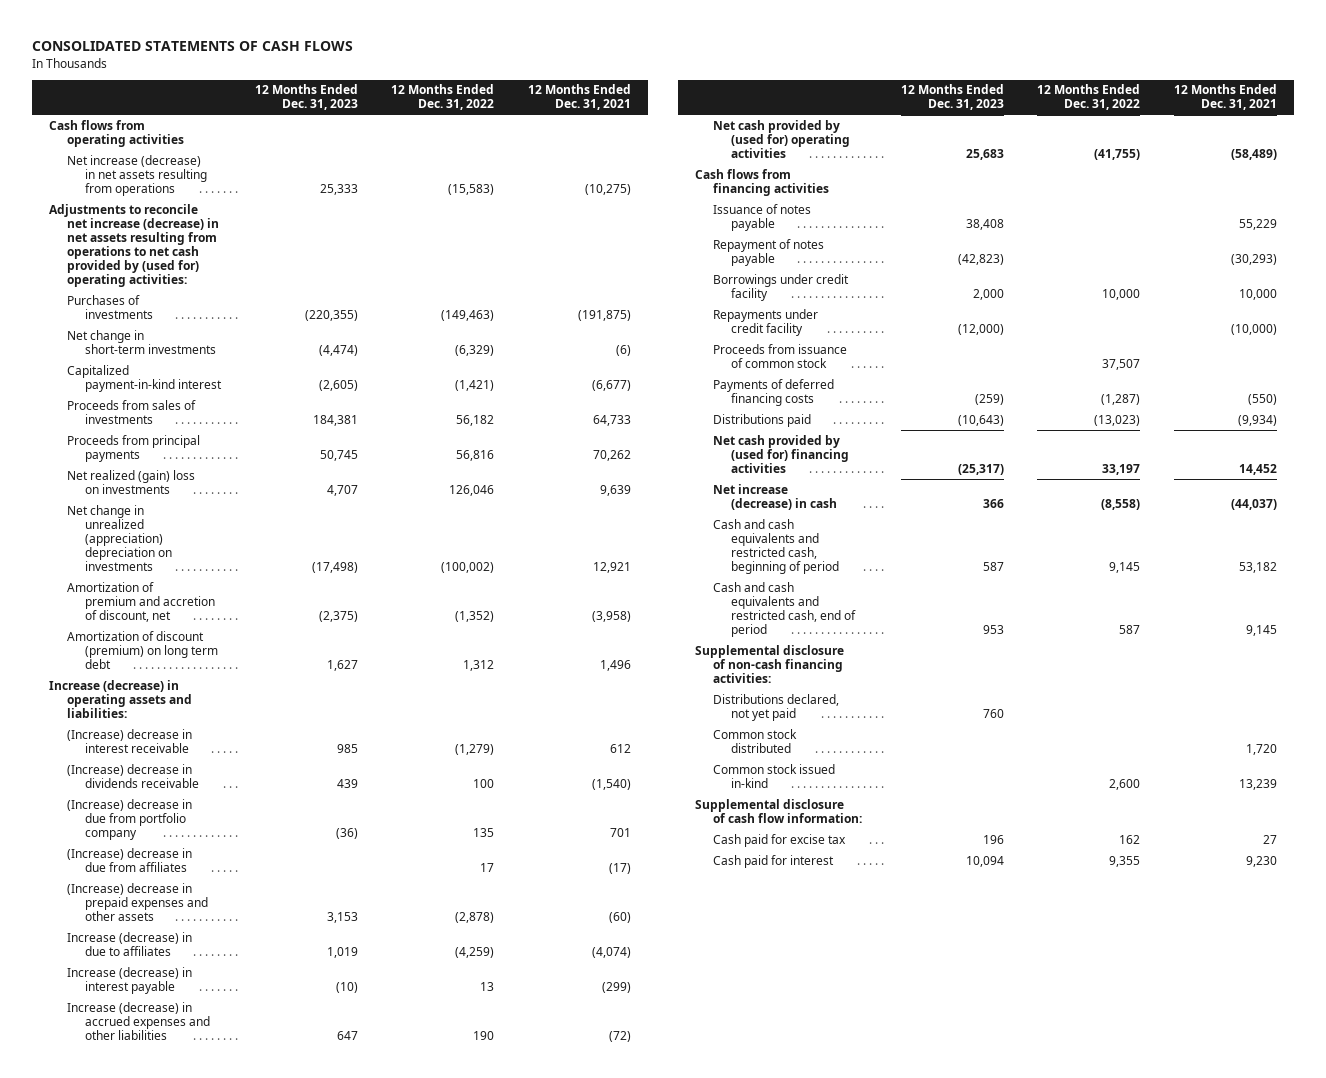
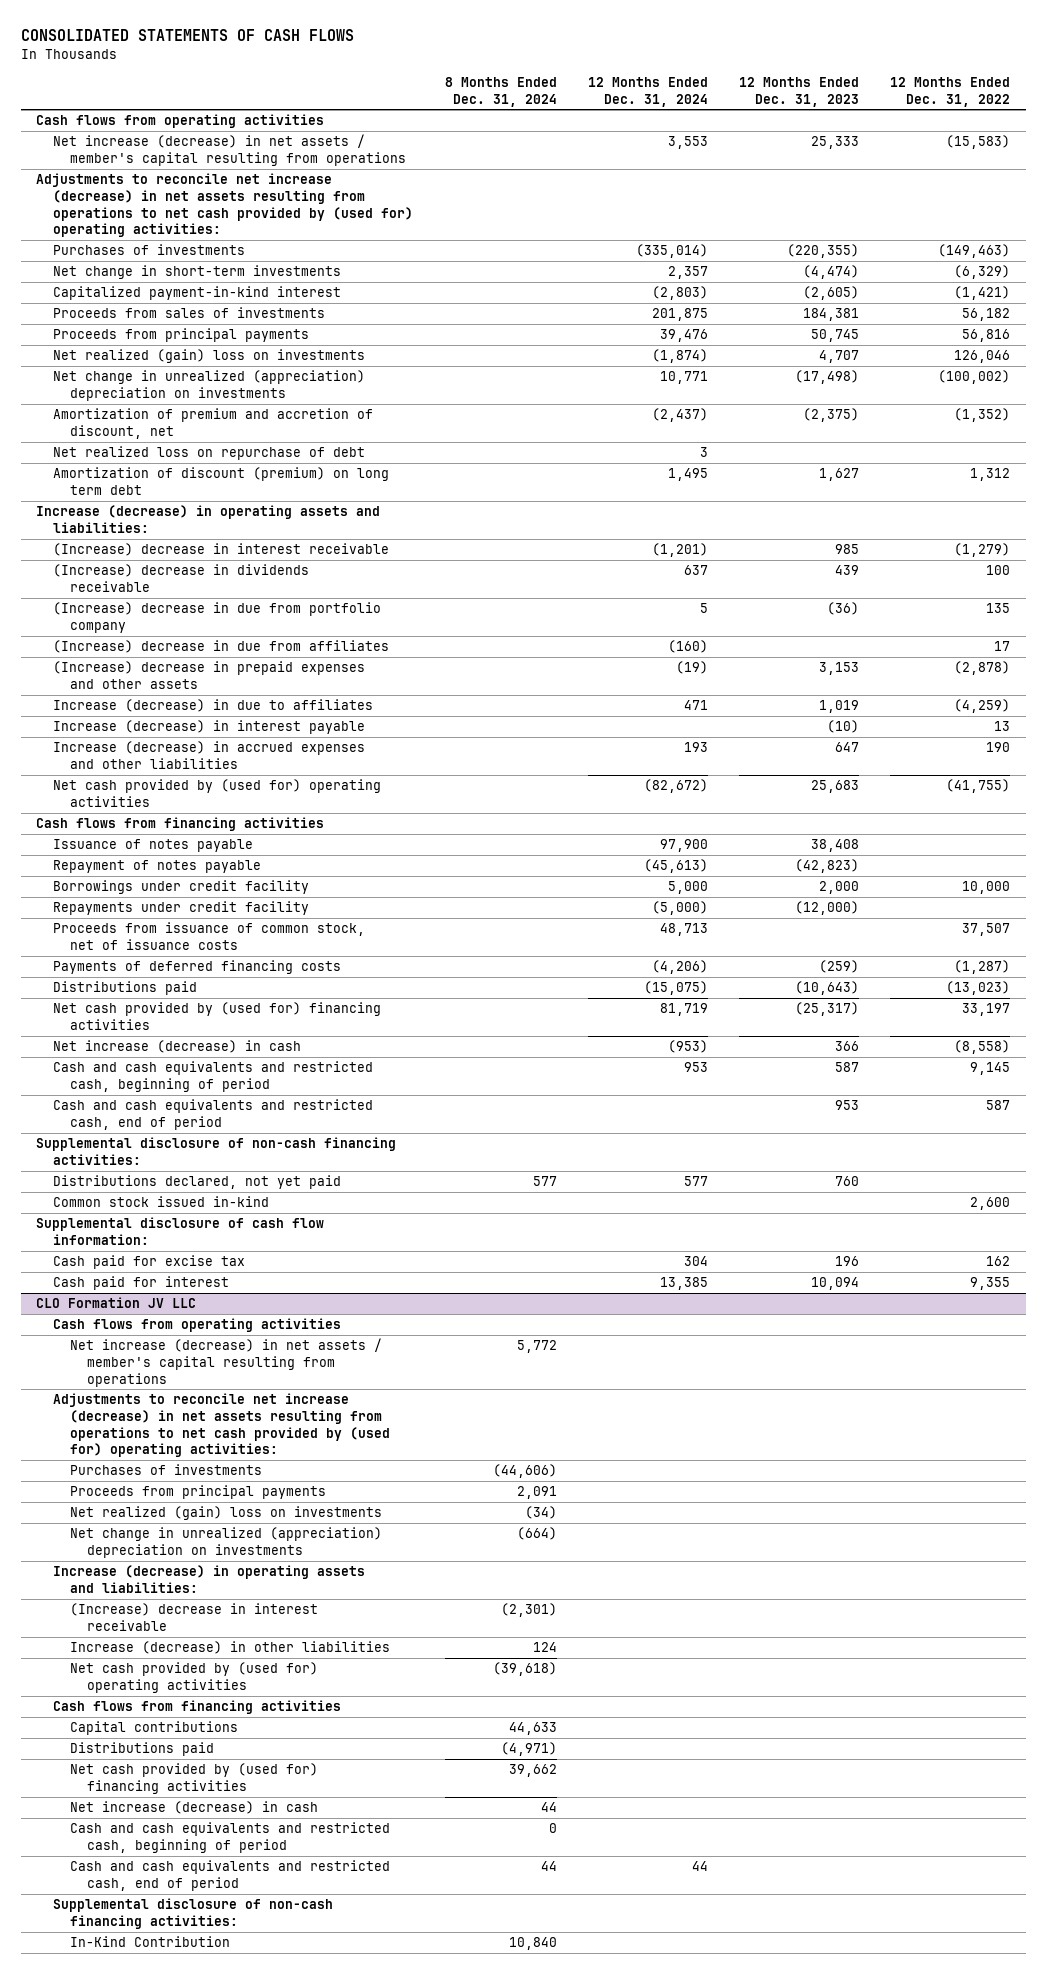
- | 12 Months Ended Dec. 31, 2023 | 12 Months Ended Dec. 31, 2022 | 12 Months Ended Dec. 31, 2021
+ | 8 Months Ended Dec. 31, 2024 | 12 Months Ended Dec. 31, 2024 | 12 Months Ended Dec. 31, 2023 | 12 Months Ended Dec. 31, 2022
- Net increase (decrease) in net assets resulting from operations | 25,333 | (15,583) | (10,275)
+ Net increase (decrease) in net assets / member's capital resulting from operations | | 3,553 | 25,333 | (15,583)
+ Net realized loss on repurchase of debt | | 3 | |
- Proceeds from issuance of common stock | | 37,507 |
+ Proceeds from issuance of common stock, net of issuance costs | | 48,713 | | 37,507
- Common stock distributed | | | 1,720
+ CLO Formation JV LLC
+ Cash flows from operating activities
+ Net increase (decrease) in net assets / member's capital resulting from operations | 5,772 | | |
+ Adjustments to reconcile net increase (decrease) in net assets resulting from operations to net cash provided by (used for) operating activities:
+ Purchases of investments | (44,606) | | |
+ Proceeds from principal payments | 2,091 | | |
+ Net realized (gain) loss on investments | (34) | | |
+ Net change in unrealized (appreciation) depreciation on investments | (664) | | |
+ Increase (decrease) in operating assets and liabilities:
+ (Increase) decrease in interest receivable | (2,301) | | |
+ Increase (decrease) in other liabilities | 124 | | |
+ Net cash provided by (used for) operating activities | (39,618) | | |
+ Cash flows from financing activities
+ Capital contributions | 44,633 | | |
+ Distributions paid | (4,971) | | |
+ Net cash provided by (used for) financing activities | 39,662 | | |
+ Net increase (decrease) in cash | 44 | | |
+ Cash and cash equivalents and restricted cash, beginning of period | 0 | | |
+ Cash and cash equivalents and restricted cash, end of period | 44 | 44 | |
+ Supplemental disclosure of non-cash financing activities:
+ In-Kind Contribution | 10,840 | | |

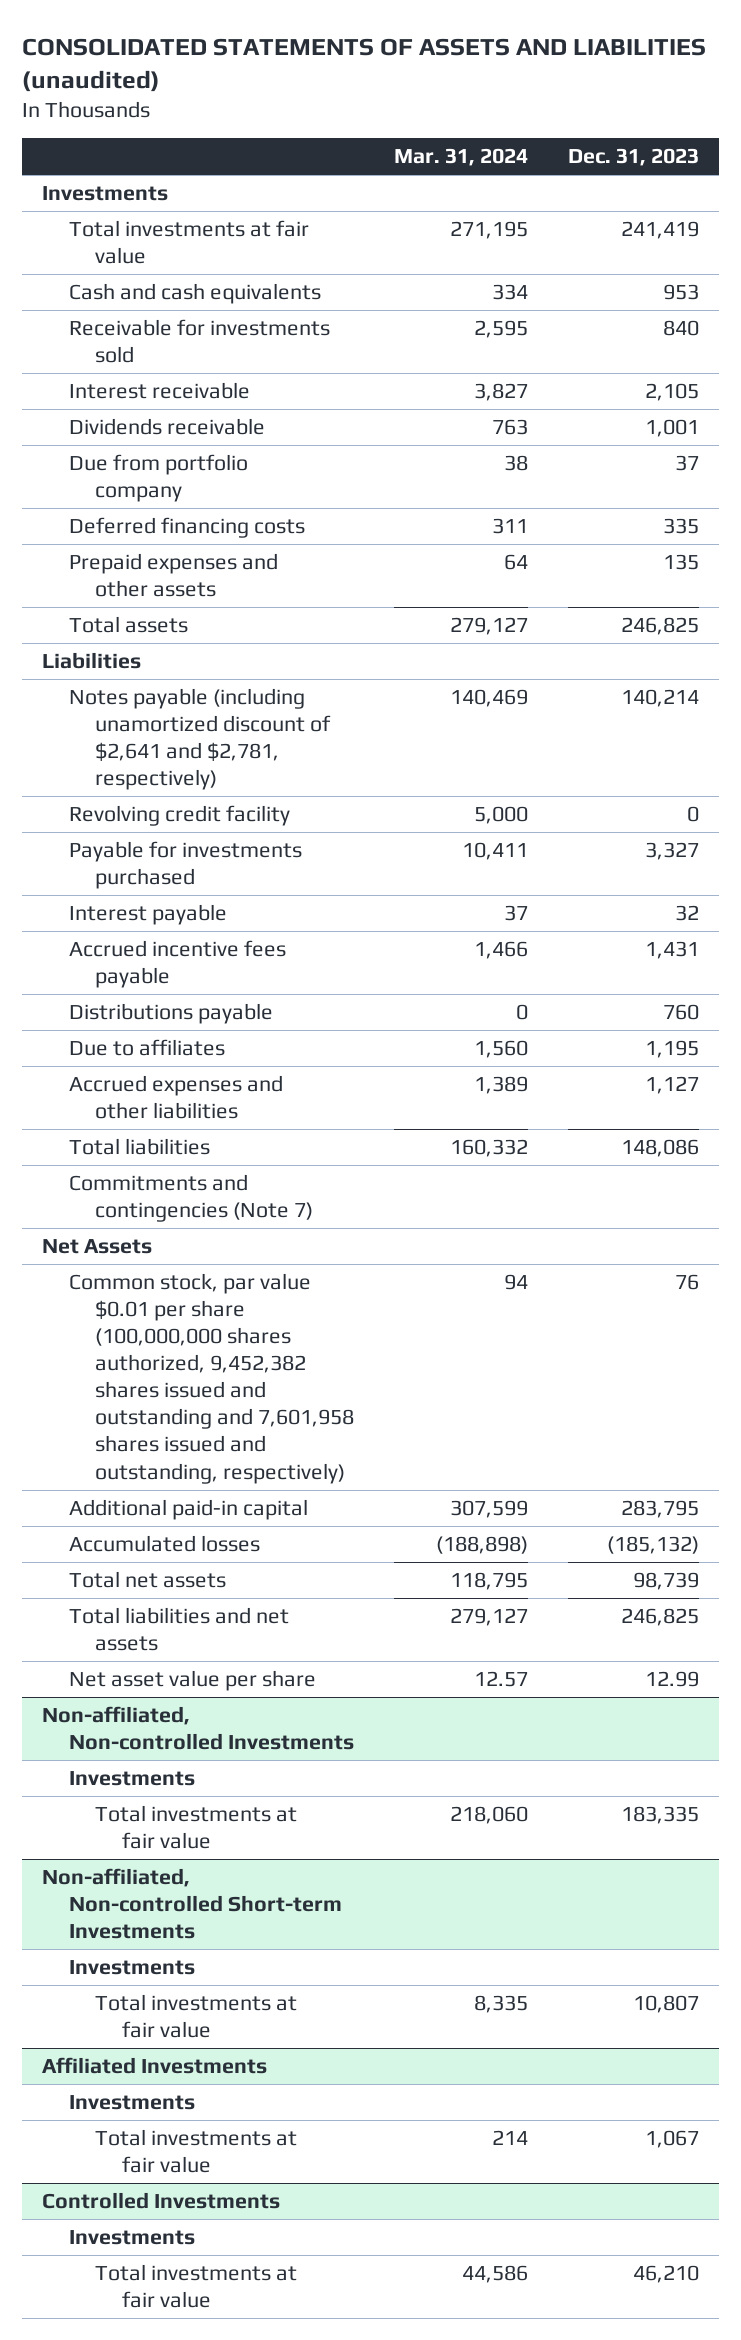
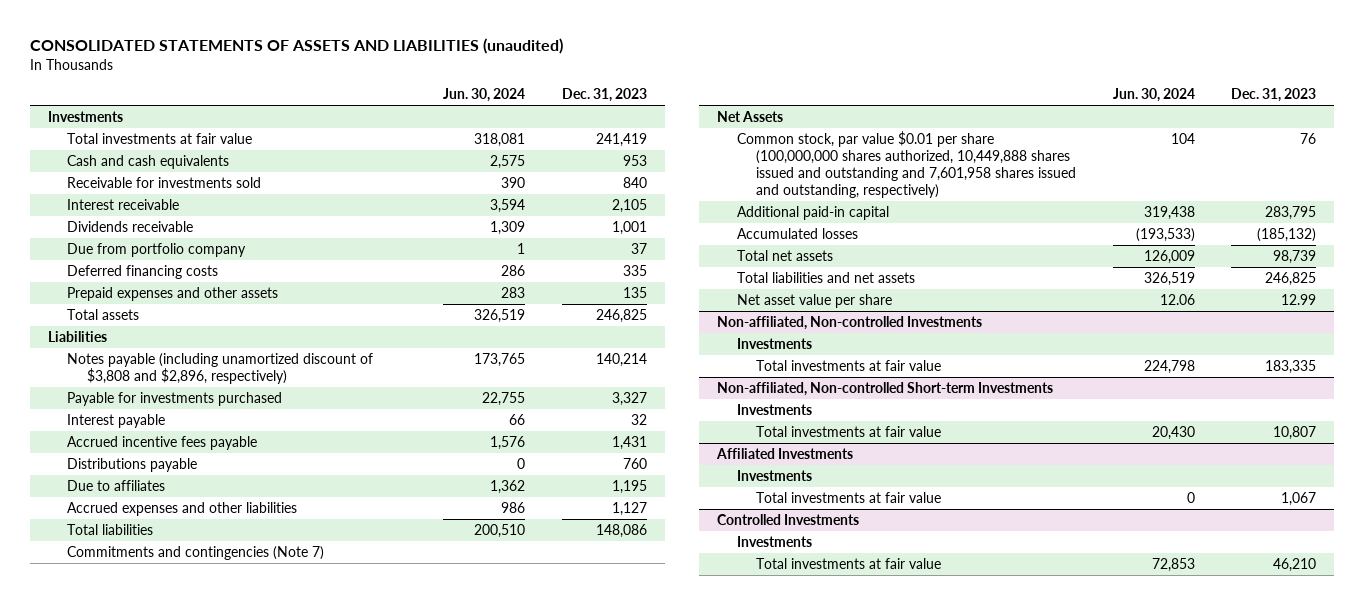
- | Mar. 31, 2024 | Dec. 31, 2023
+ | Jun. 30, 2024 | Dec. 31, 2023
- Notes payable (including unamortized discount of $2,641 and $2,781, respectively) | 140,469 | 140,214
- Revolving credit facility | 5,000 | 0
+ Notes payable (including unamortized discount of $3,808 and $2,896, respectively) | 173,765 | 140,214
- Common stock, par value $0.01 per share (100,000,000 shares authorized, 9,452,382 shares issued and outstanding and 7,601,958 shares issued and outstanding, respectively) | 94 | 76
+ Common stock, par value $0.01 per share (100,000,000 shares authorized, 10,449,888 shares issued and outstanding and 7,601,958 shares issued and outstanding, respectively) | 104 | 76

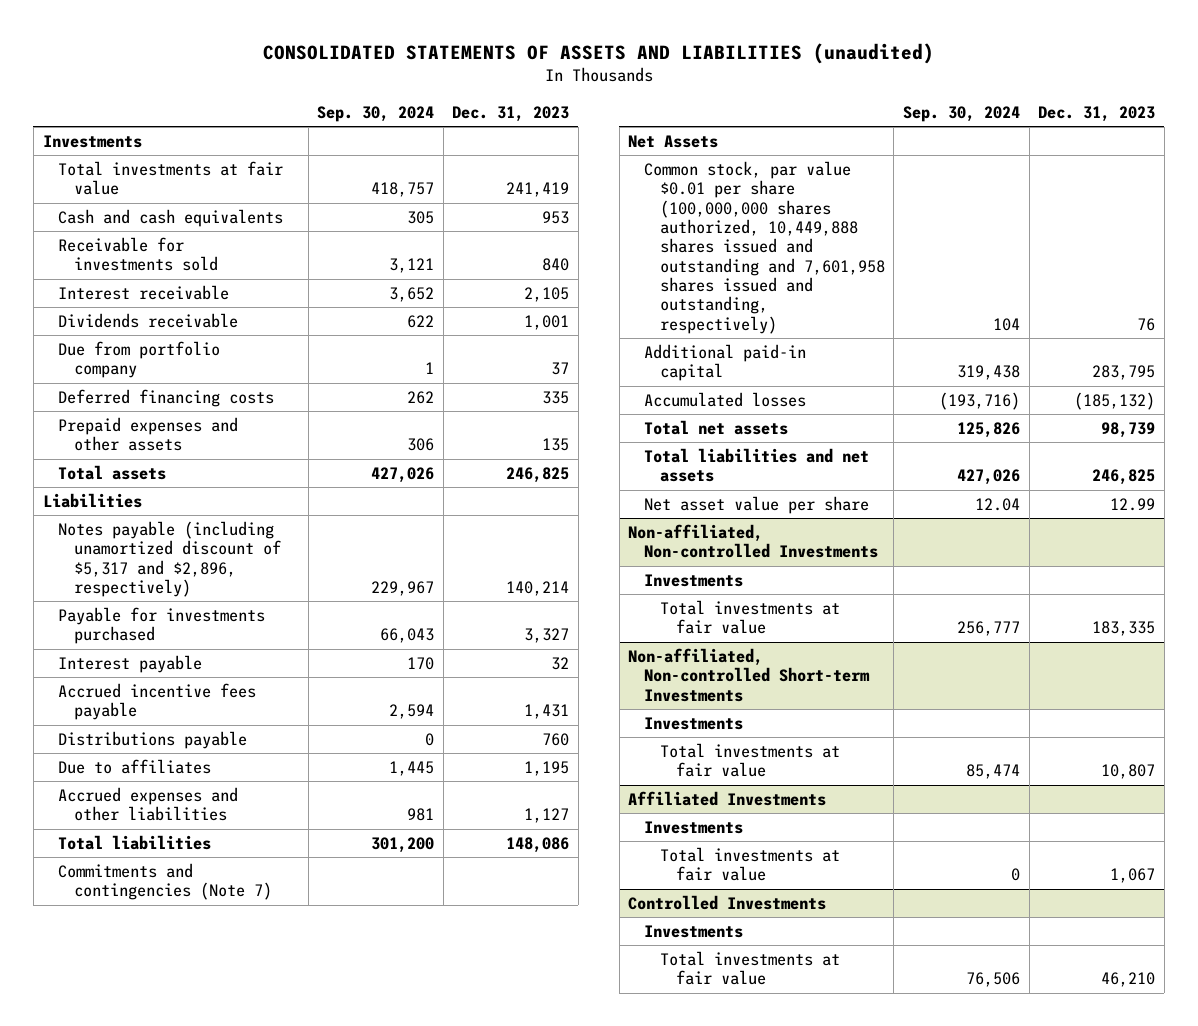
- | Jun. 30, 2024 | Dec. 31, 2023
+ | Sep. 30, 2024 | Dec. 31, 2023
- Notes payable (including unamortized discount of $3,808 and $2,896, respectively) | 173,765 | 140,214
+ Notes payable (including unamortized discount of $5,317 and $2,896, respectively) | 229,967 | 140,214

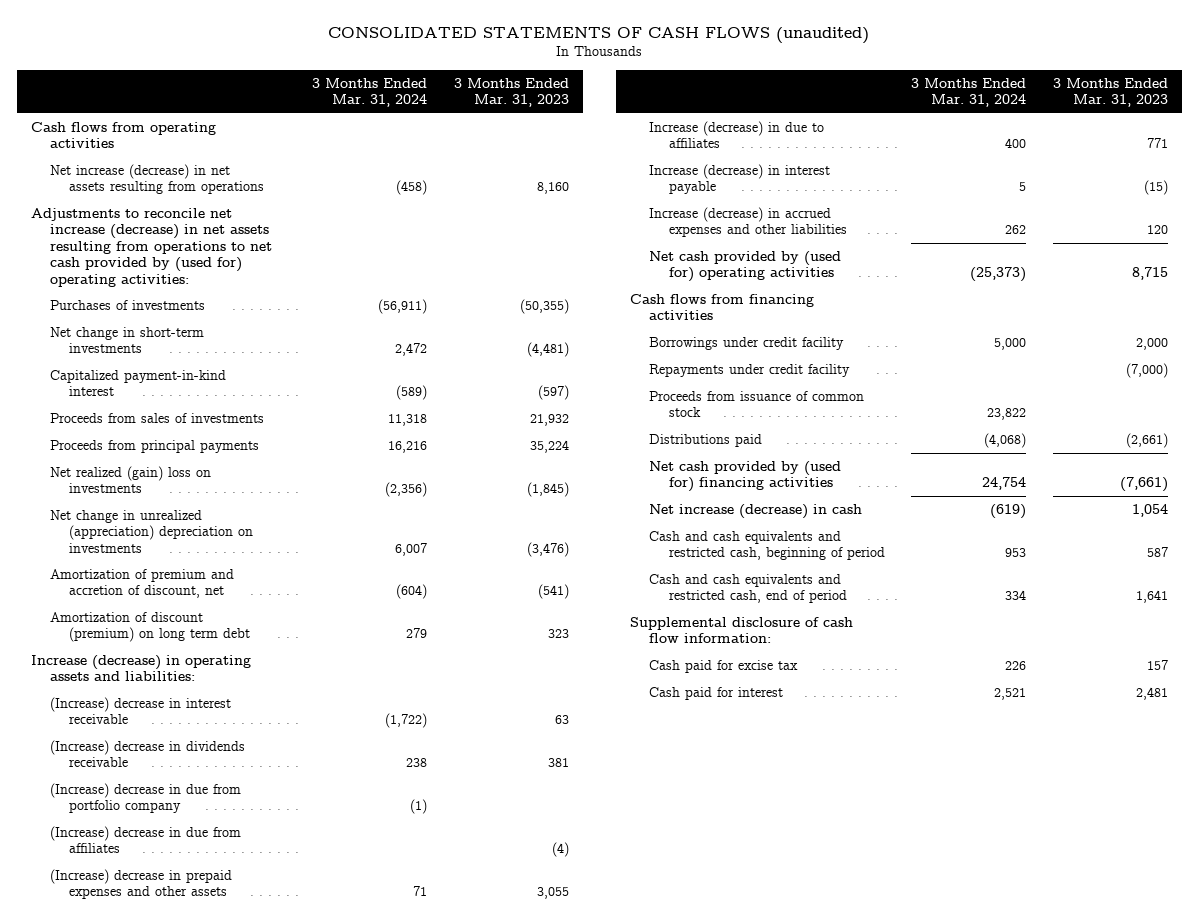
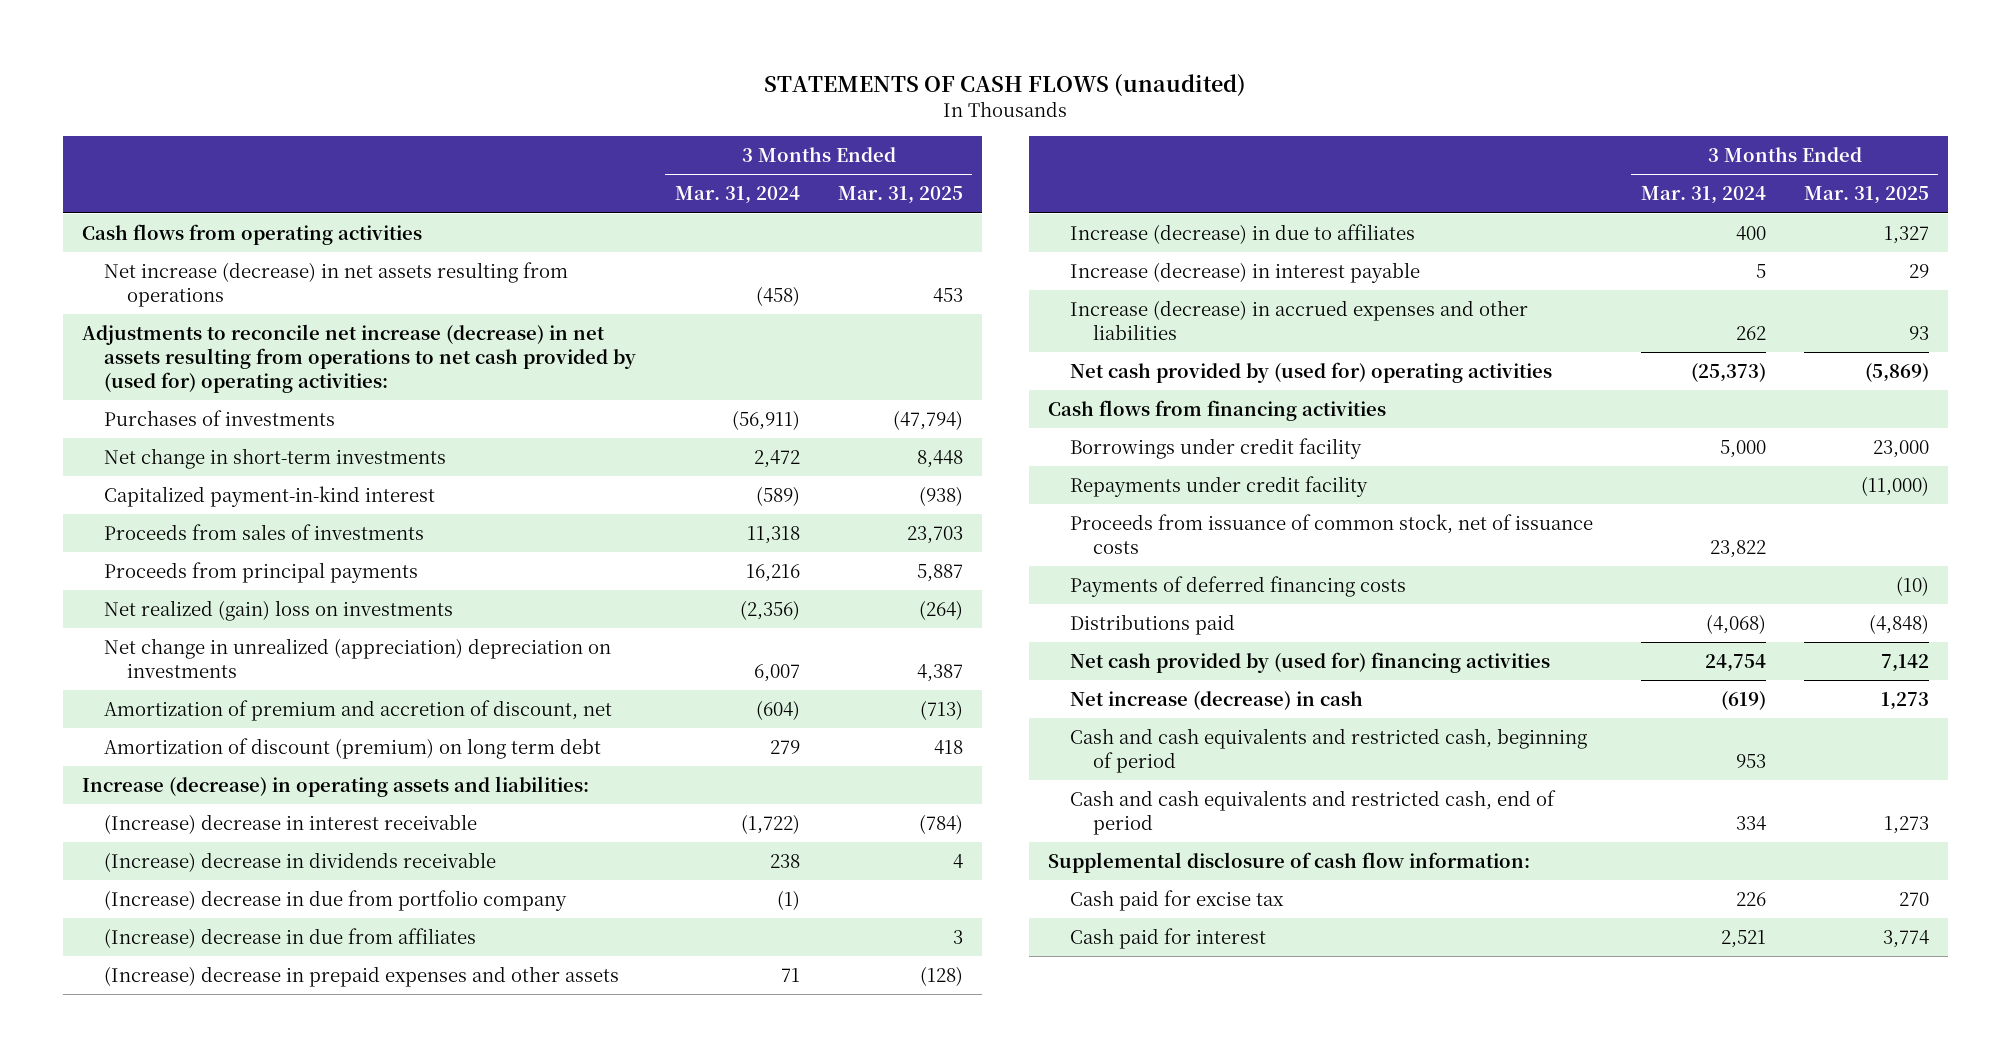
- CONSOLIDATED STATEMENTS OF CASH FLOWS (unaudited)
+ STATEMENTS OF CASH FLOWS (unaudited)
- | 3 Months Ended Mar. 31, 2024 | 3 Months Ended Mar. 31, 2023
+ | 3 Months Ended Mar. 31, 2024 | 3 Months Ended Mar. 31, 2025
- Proceeds from issuance of common stock | 23,822 |
+ Proceeds from issuance of common stock, net of issuance costs | 23,822 |
+ Payments of deferred financing costs | | (10)

